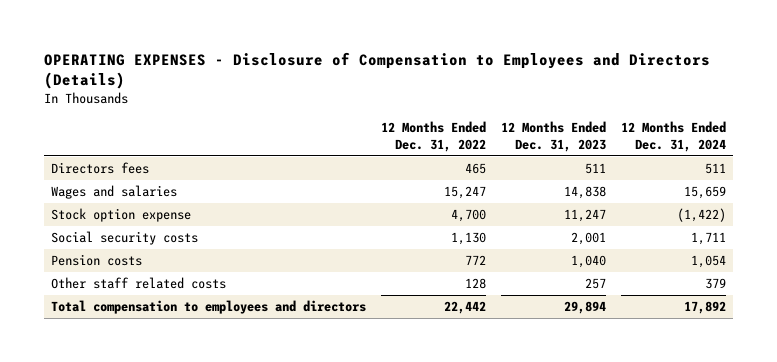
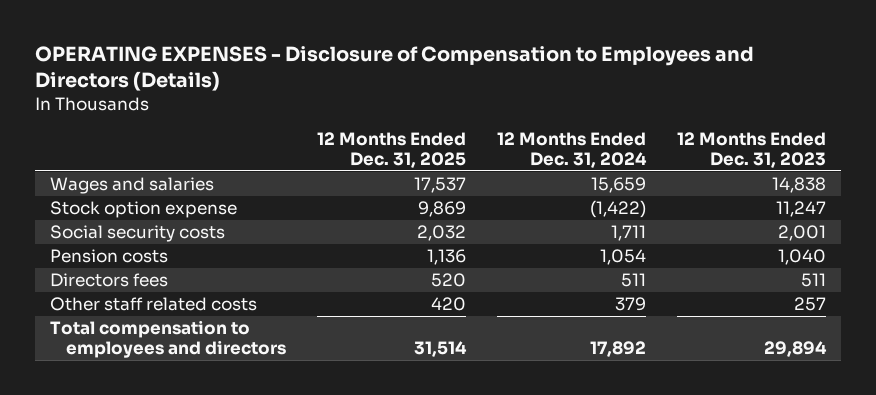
- | 12 Months Ended Dec. 31, 2022 | 12 Months Ended Dec. 31, 2023 | 12 Months Ended Dec. 31, 2024
+ | 12 Months Ended Dec. 31, 2025 | 12 Months Ended Dec. 31, 2024 | 12 Months Ended Dec. 31, 2023
moved down: Directors fees | 520 | 511 | 511

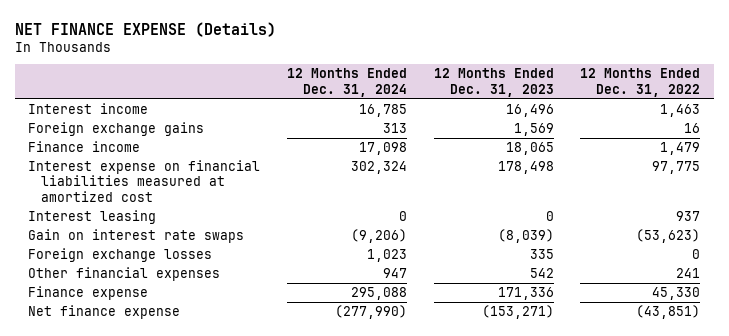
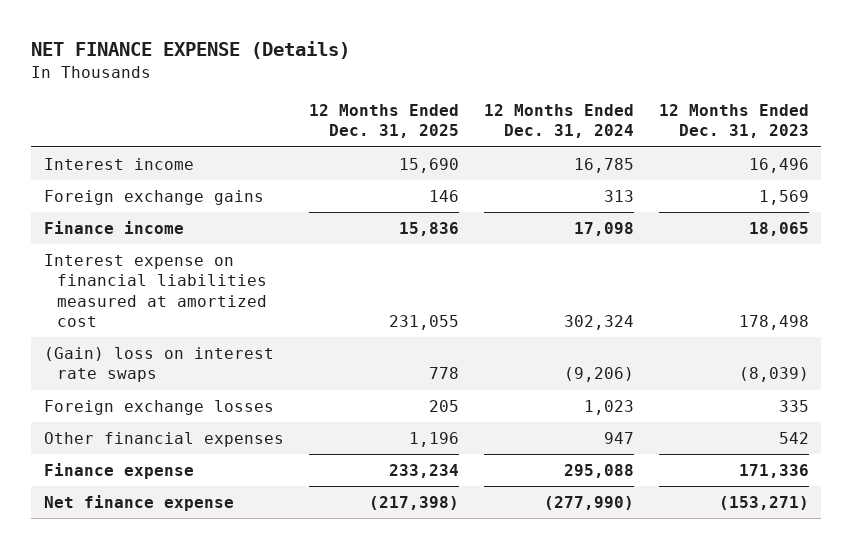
- | 12 Months Ended Dec. 31, 2024 | 12 Months Ended Dec. 31, 2023 | 12 Months Ended Dec. 31, 2022
+ | 12 Months Ended Dec. 31, 2025 | 12 Months Ended Dec. 31, 2024 | 12 Months Ended Dec. 31, 2023
- Interest leasing | 0 | 0 | 937
- Gain on interest rate swaps | (9,206) | (8,039) | (53,623)
+ (Gain) loss on interest rate swaps | 778 | (9,206) | (8,039)

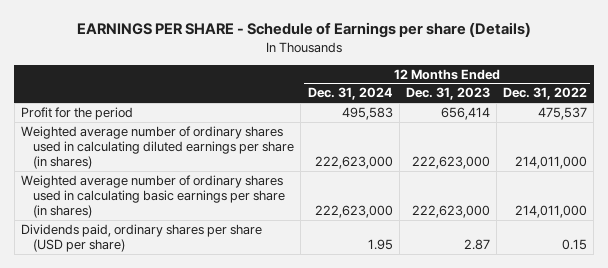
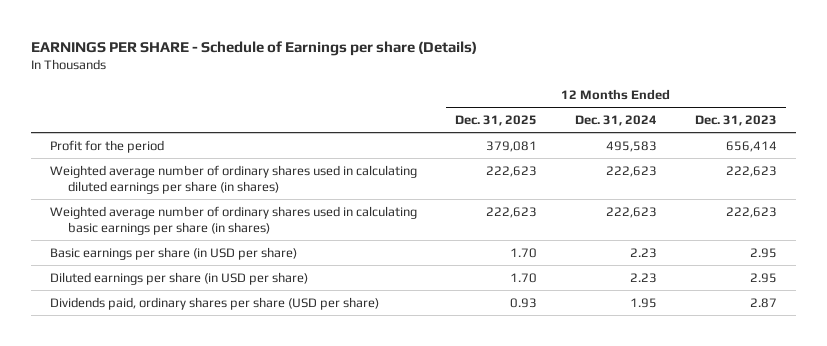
- | 12 Months Ended Dec. 31, 2024 | 12 Months Ended Dec. 31, 2023 | 12 Months Ended Dec. 31, 2022
+ | 12 Months Ended Dec. 31, 2025 | 12 Months Ended Dec. 31, 2024 | 12 Months Ended Dec. 31, 2023
- Weighted average number of ordinary shares used in calculating diluted earnings per share (in shares) | 222,623,000 | 222,623,000 | 214,011,000
- Weighted average number of ordinary shares used in calculating basic earnings per share (in shares) | 222,623,000 | 222,623,000 | 214,011,000
+ Weighted average number of ordinary shares used in calculating diluted earnings per share (in shares) | 222,623 | 222,623 | 222,623
+ Weighted average number of ordinary shares used in calculating basic earnings per share (in shares) | 222,623 | 222,623 | 222,623
+ Basic earnings per share (in USD per share) | 1.70 | 2.23 | 2.95
+ Diluted earnings per share (in USD per share) | 1.70 | 2.23 | 2.95

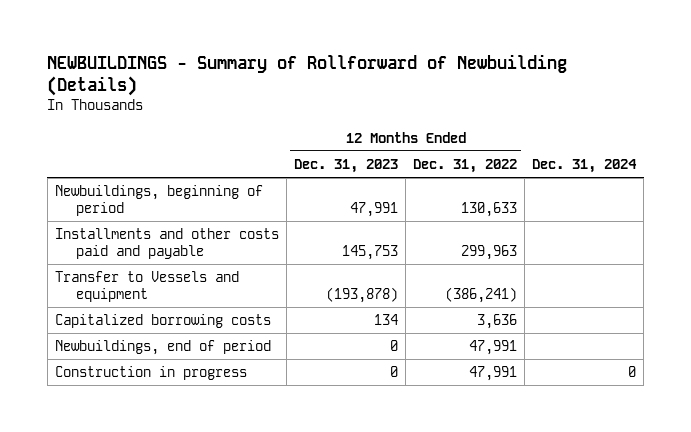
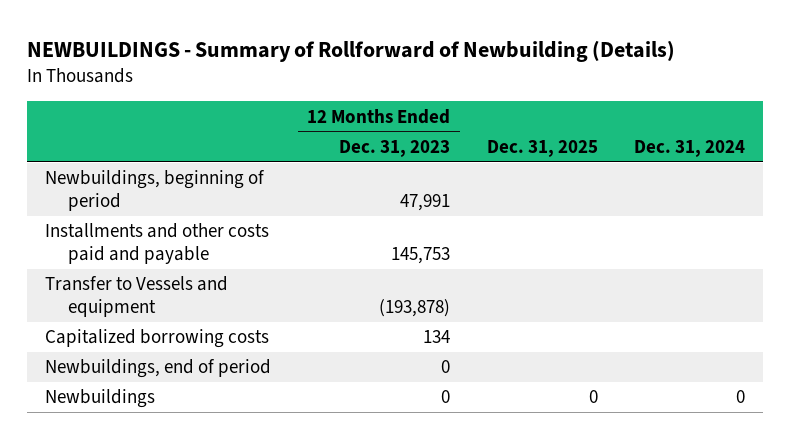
- | 12 Months Ended Dec. 31, 2023 | 12 Months Ended Dec. 31, 2022 | Dec. 31, 2024
+ | 12 Months Ended Dec. 31, 2023 | Dec. 31, 2025 | Dec. 31, 2024
- Construction in progress | 0 | 47,991 | 0
+ Newbuildings | 0 | 0 | 0

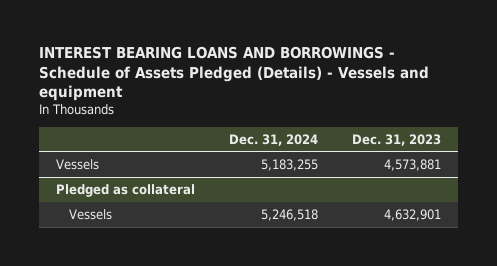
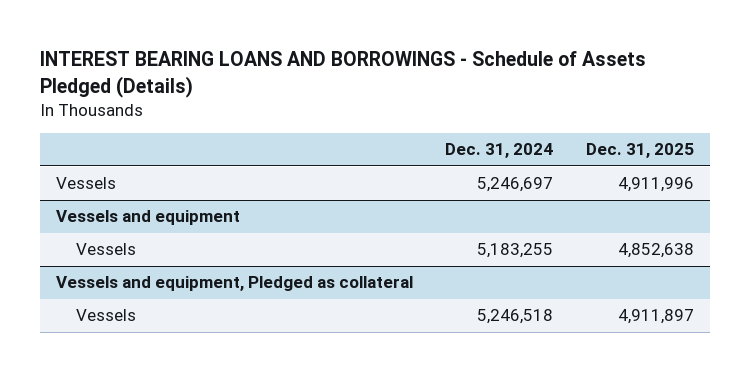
- INTEREST BEARING LOANS AND BORROWINGS - Schedule of Assets Pledged (Details) - Vessels and equipment
+ INTEREST BEARING LOANS AND BORROWINGS - Schedule of Assets Pledged (Details)
- | Dec. 31, 2024 | Dec. 31, 2023
+ | Dec. 31, 2024 | Dec. 31, 2025
+ Vessels | 5,246,697 | 4,911,996
+ Vessels and equipment
- Pledged as collateral
+ Vessels and equipment, Pledged as collateral

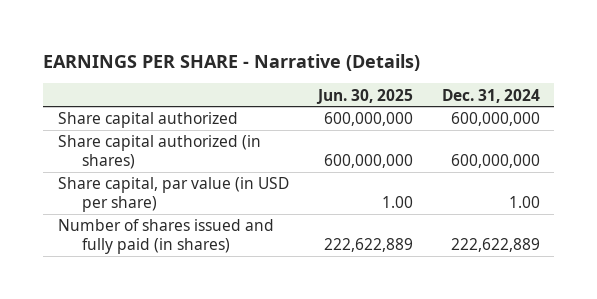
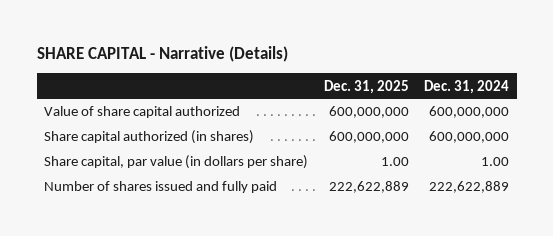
- EARNINGS PER SHARE - Narrative (Details)
+ SHARE CAPITAL - Narrative (Details)
- | Jun. 30, 2025 | Dec. 31, 2024
+ | Dec. 31, 2025 | Dec. 31, 2024
- Share capital authorized | 600,000,000 | 600,000,000
+ Value of share capital authorized | 600,000,000 | 600,000,000
- Share capital, par value (in USD per share) | 1.00 | 1.00
- Number of shares issued and fully paid (in shares) | 222,622,889 | 222,622,889
+ Share capital, par value (in dollars per share) | 1.00 | 1.00
+ Number of shares issued and fully paid | 222,622,889 | 222,622,889

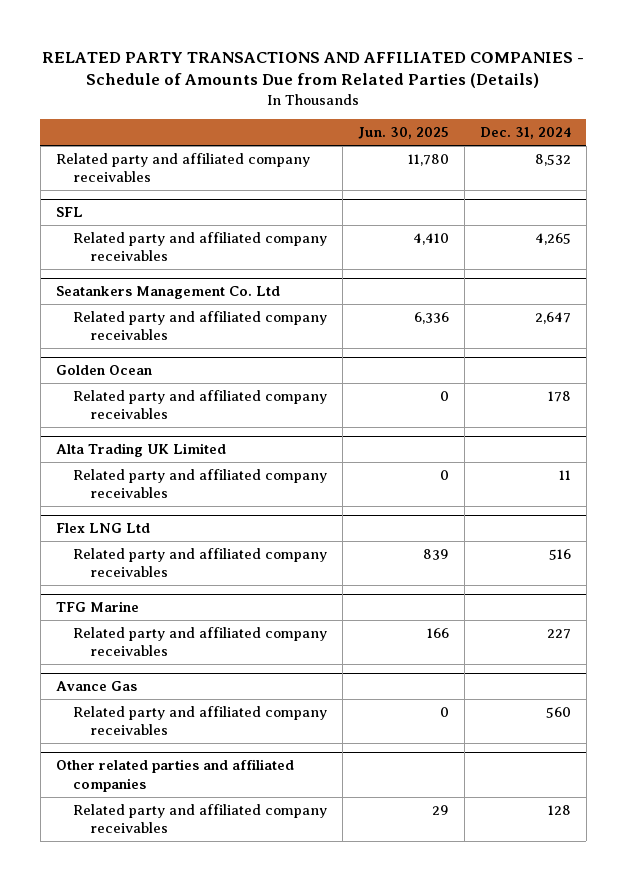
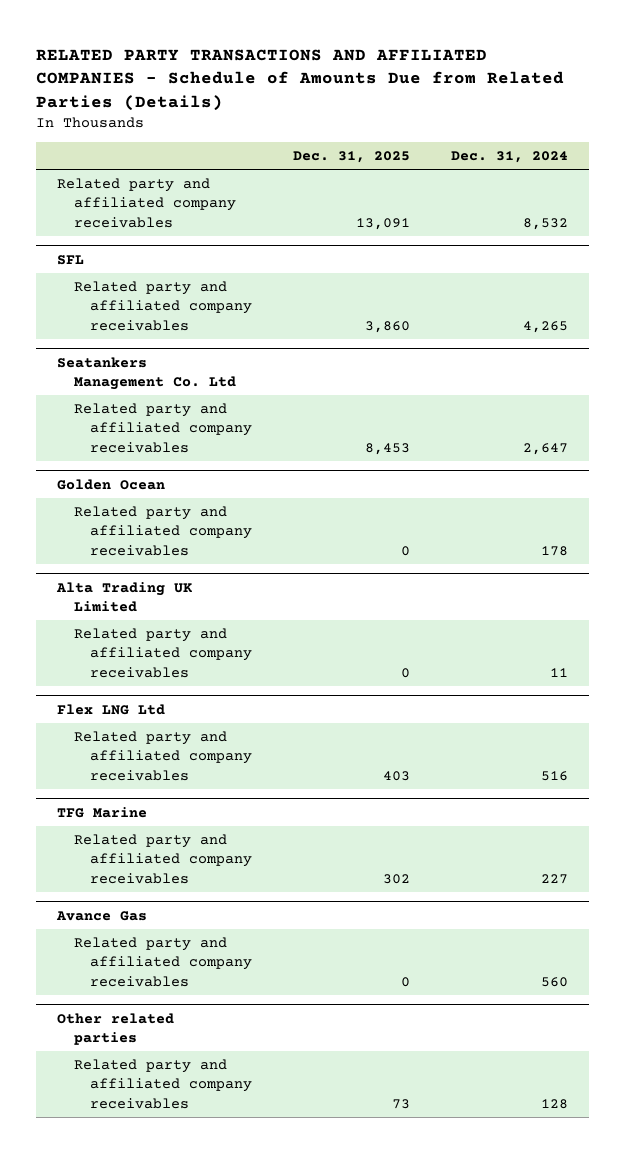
- | Jun. 30, 2025 | Dec. 31, 2024
+ | Dec. 31, 2025 | Dec. 31, 2024
- Other related parties and affiliated companies
+ Other related parties

